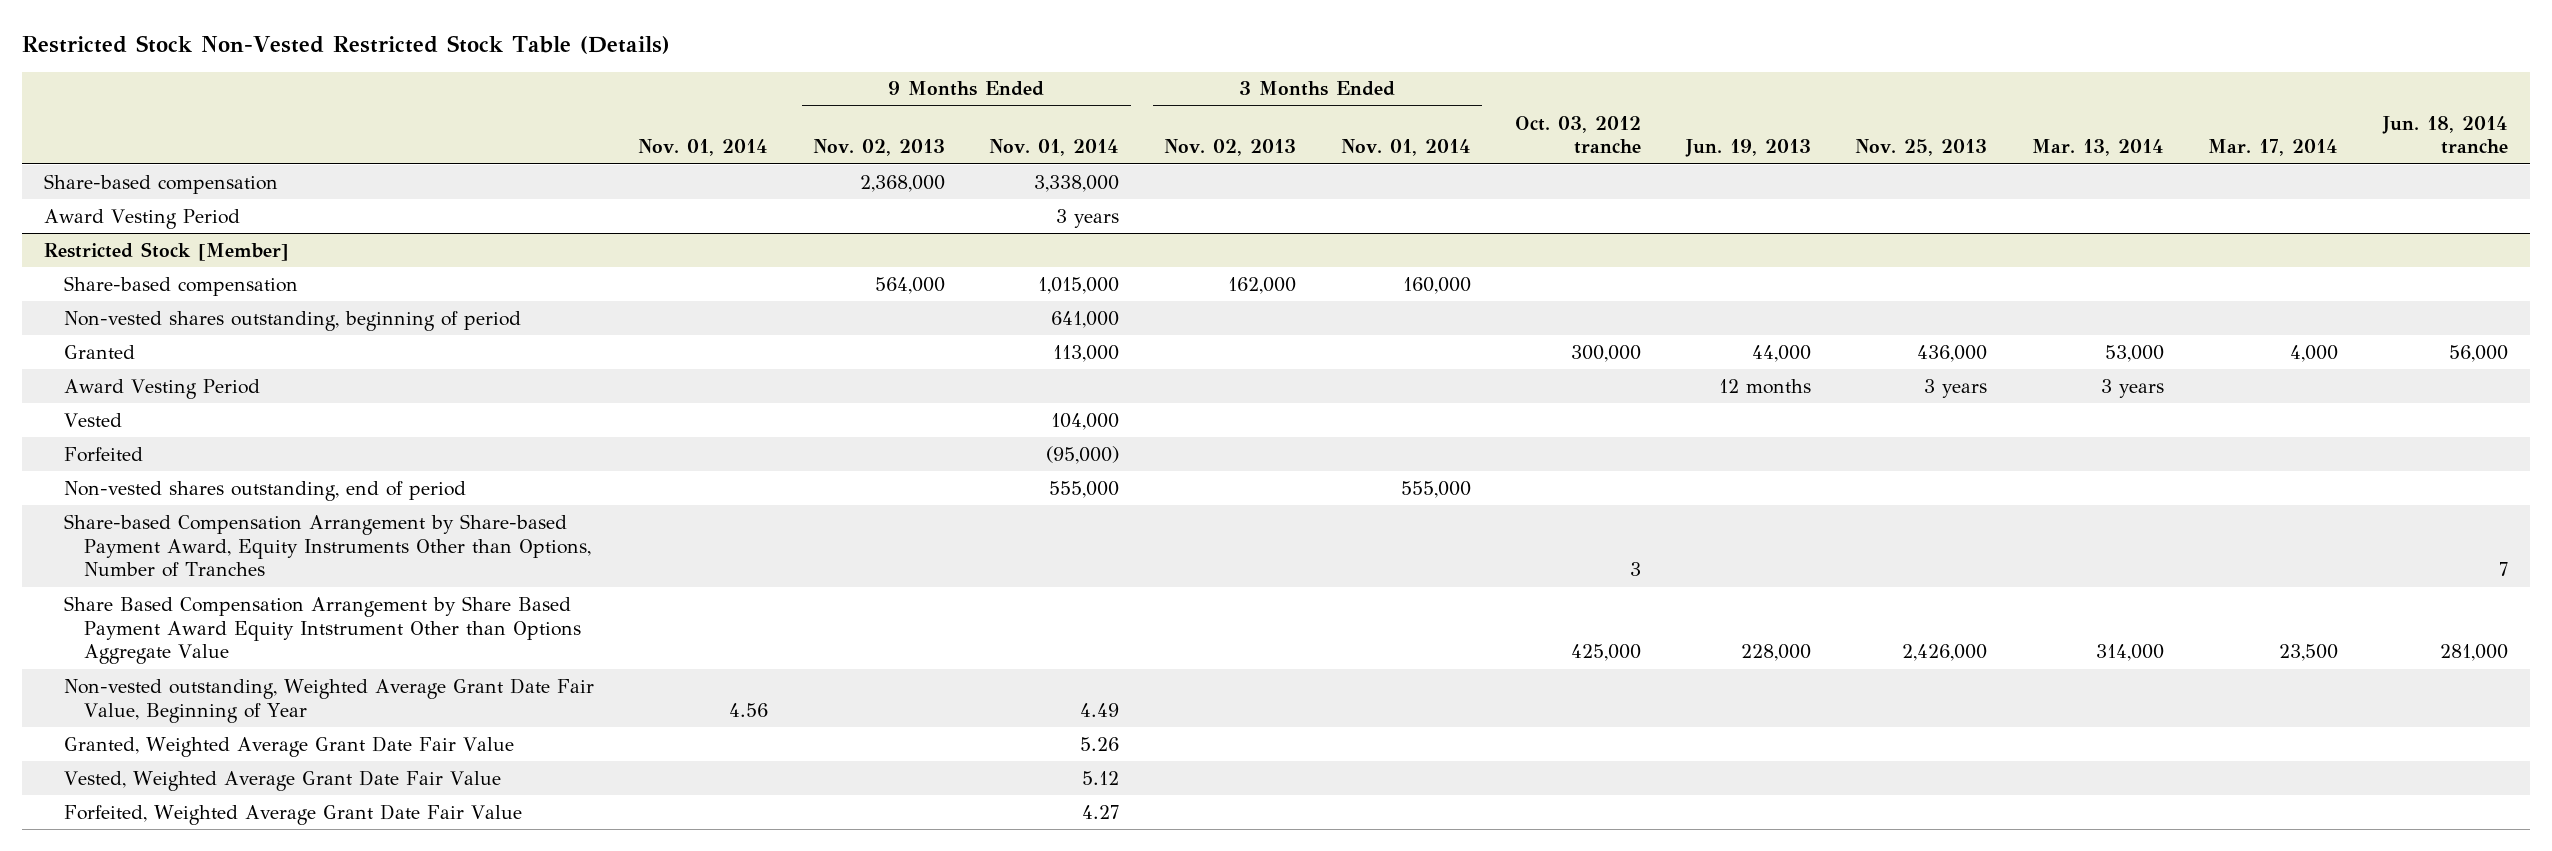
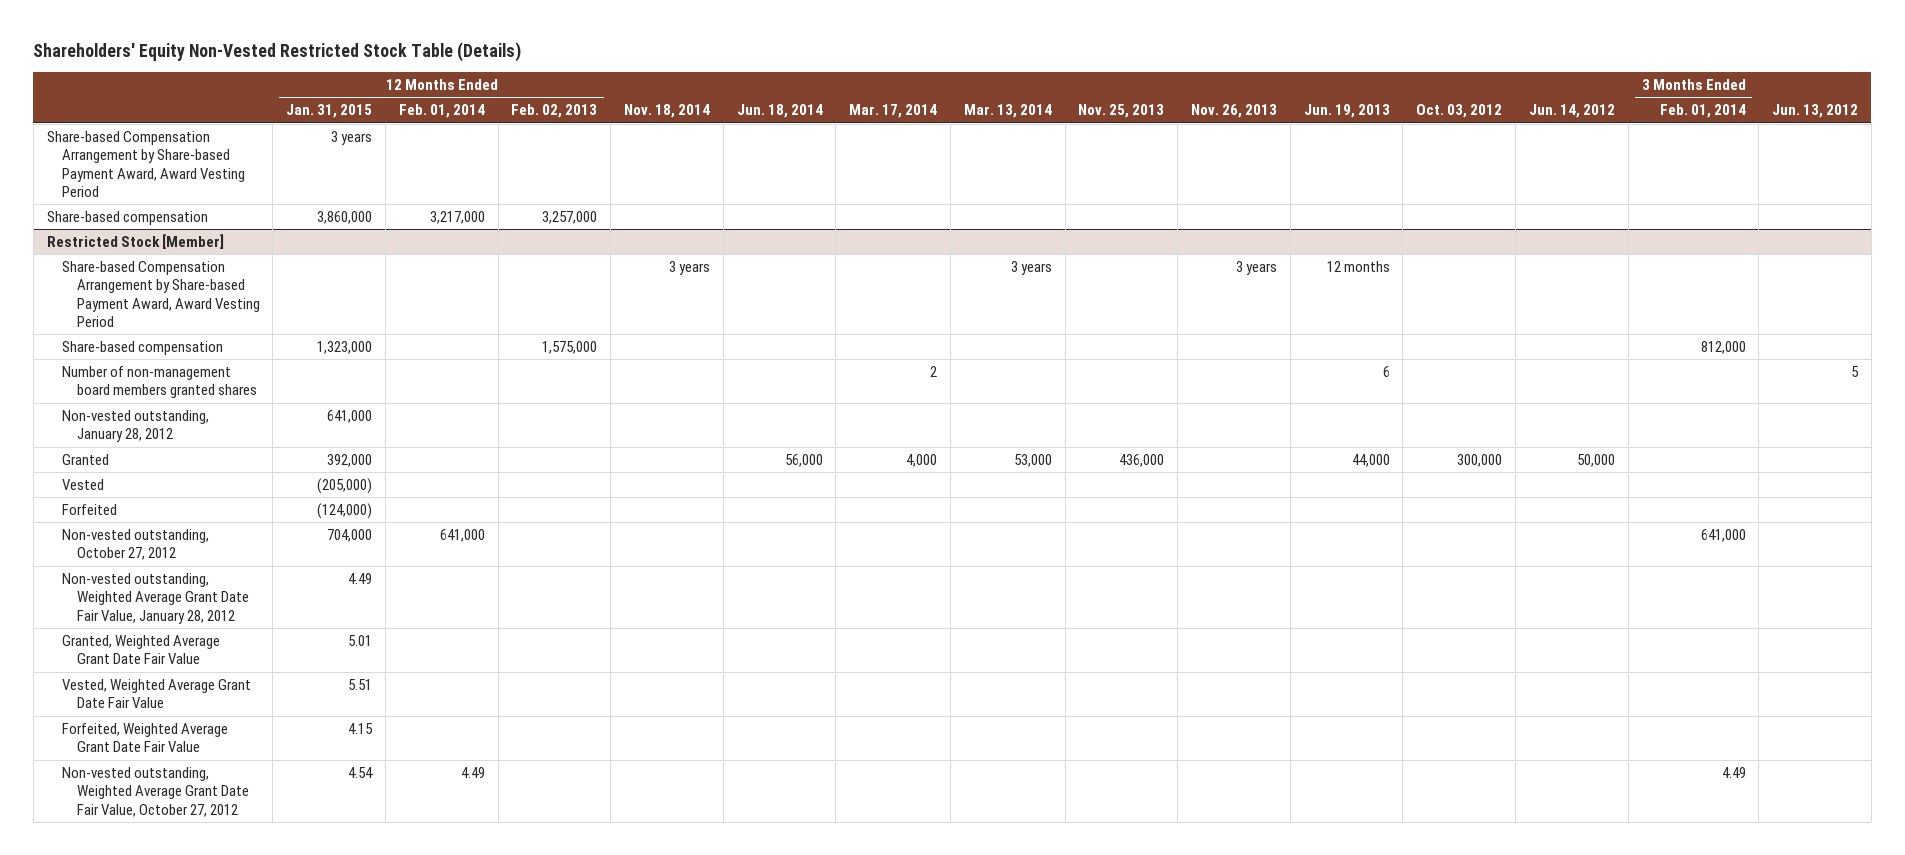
- Restricted Stock Non-Vested Restricted Stock Table (Details)
+ Shareholders' Equity Non-Vested Restricted Stock Table (Details)
- | Nov. 01, 2014 | 9 Months Ended Nov. 02, 2013 | 9 Months Ended Nov. 01, 2014 | 3 Months Ended Nov. 02, 2013 | 3 Months Ended Nov. 01, 2014 | Oct. 03, 2012 tranche | Jun. 19, 2013 | Nov. 25, 2013 | Mar. 13, 2014 | Mar. 17, 2014 | Jun. 18, 2014 tranche
+ | 12 Months Ended Jan. 31, 2015 | 12 Months Ended Feb. 01, 2014 | 12 Months Ended Feb. 02, 2013 | Nov. 18, 2014 | Jun. 18, 2014 | Mar. 17, 2014 | Mar. 13, 2014 | Nov. 25, 2013 | Nov. 26, 2013 | Jun. 19, 2013 | Oct. 03, 2012 | Jun. 14, 2012 | 3 Months Ended Feb. 01, 2014 | Jun. 13, 2012
+ Share-based Compensation Arrangement by Share-based Payment Award, Award Vesting Period | 3 years | | | | | | | | | | | | |
- Award Vesting Period | | | 3 years | | | | | | | |
@ Restricted Stock [Member]
+ Share-based Compensation Arrangement by Share-based Payment Award, Award Vesting Period | | | | 3 years | | | 3 years | | 3 years | 12 months | | | |
- Non-vested shares outstanding, beginning of period | | | 641,000 | | | | | | | |
+ Number of non-management board members granted shares | | | | | | 2 | | | | 6 | | | | 5
+ Non-vested outstanding, January 28, 2012 | 641,000 | | | | | | | | | | | | |
- Award Vesting Period | | | | | | | 12 months | 3 years | 3 years | |
- Non-vested shares outstanding, end of period | | | 555,000 | | 555,000 | | | | | |
- Share-based Compensation Arrangement by Share-based Payment Award, Equity Instruments Other than Options, Number of Tranches | | | | | | 3 | | | | | 7
- Share Based Compensation Arrangement by Share Based Payment Award Equity Intstrument Other than Options Aggregate Value | | | | | | 425,000 | 228,000 | 2,426,000 | 314,000 | 23,500 | 281,000
- Non-vested outstanding, Weighted Average Grant Date Fair Value, Beginning of Year | 4.56 | | 4.49 | | | | | | | |
+ Non-vested outstanding, October 27, 2012 | 704,000 | 641,000 | | | | | | | | | | | 641,000 |
+ Non-vested outstanding, Weighted Average Grant Date Fair Value, January 28, 2012 | 4.49 | | | | | | | | | | | | |
+ Non-vested outstanding, Weighted Average Grant Date Fair Value, October 27, 2012 | 4.54 | 4.49 | | | | | | | | | | | 4.49 |

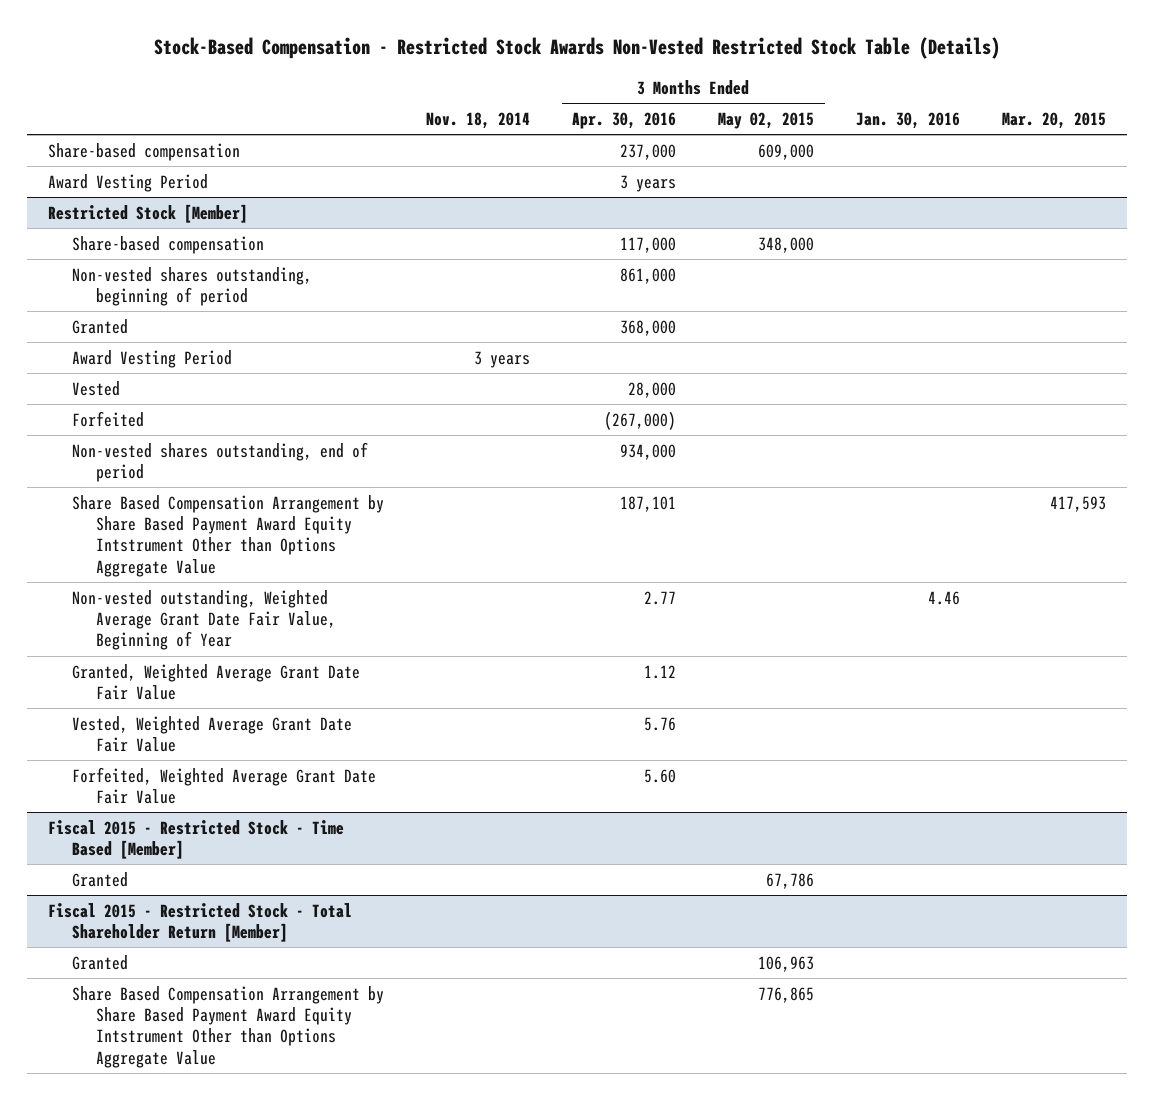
- Shareholders' Equity Non-Vested Restricted Stock Table (Details)
+ Stock-Based Compensation - Restricted Stock Awards Non-Vested Restricted Stock Table (Details)
- | 12 Months Ended Jan. 31, 2015 | 12 Months Ended Feb. 01, 2014 | 12 Months Ended Feb. 02, 2013 | Nov. 18, 2014 | Jun. 18, 2014 | Mar. 17, 2014 | Mar. 13, 2014 | Nov. 25, 2013 | Nov. 26, 2013 | Jun. 19, 2013 | Oct. 03, 2012 | Jun. 14, 2012 | 3 Months Ended Feb. 01, 2014 | Jun. 13, 2012
+ | Nov. 18, 2014 | 3 Months Ended Apr. 30, 2016 | 3 Months Ended May 02, 2015 | Jan. 30, 2016 | Mar. 20, 2015
- Share-based Compensation Arrangement by Share-based Payment Award, Award Vesting Period | 3 years | | | | | | | | | | | | |
+ Award Vesting Period | | 3 years | | |
@ Restricted Stock [Member]
- Share-based Compensation Arrangement by Share-based Payment Award, Award Vesting Period | | | | 3 years | | | 3 years | | 3 years | 12 months | | | |
- Number of non-management board members granted shares | | | | | | 2 | | | | 6 | | | | 5
- Non-vested outstanding, January 28, 2012 | 641,000 | | | | | | | | | | | | |
+ Non-vested shares outstanding, beginning of period | | 861,000 | | |
+ Award Vesting Period | 3 years | | | |
- Non-vested outstanding, October 27, 2012 | 704,000 | 641,000 | | | | | | | | | | | 641,000 |
- Non-vested outstanding, Weighted Average Grant Date Fair Value, January 28, 2012 | 4.49 | | | | | | | | | | | | |
+ Non-vested shares outstanding, end of period | | 934,000 | | |
+ Share Based Compensation Arrangement by Share Based Payment Award Equity Intstrument Other than Options Aggregate Value | | 187,101 | | | 417,593
+ Non-vested outstanding, Weighted Average Grant Date Fair Value, Beginning of Year | | 2.77 | | 4.46 |
- Non-vested outstanding, Weighted Average Grant Date Fair Value, October 27, 2012 | 4.54 | 4.49 | | | | | | | | | | | 4.49 |
+ Fiscal 2015 - Restricted Stock - Time Based [Member]
+ Granted | | | 67,786 | |
+ Fiscal 2015 - Restricted Stock - Total Shareholder Return [Member]
+ Granted | | | 106,963 | |
+ Share Based Compensation Arrangement by Share Based Payment Award Equity Intstrument Other than Options Aggregate Value | | | 776,865 | |

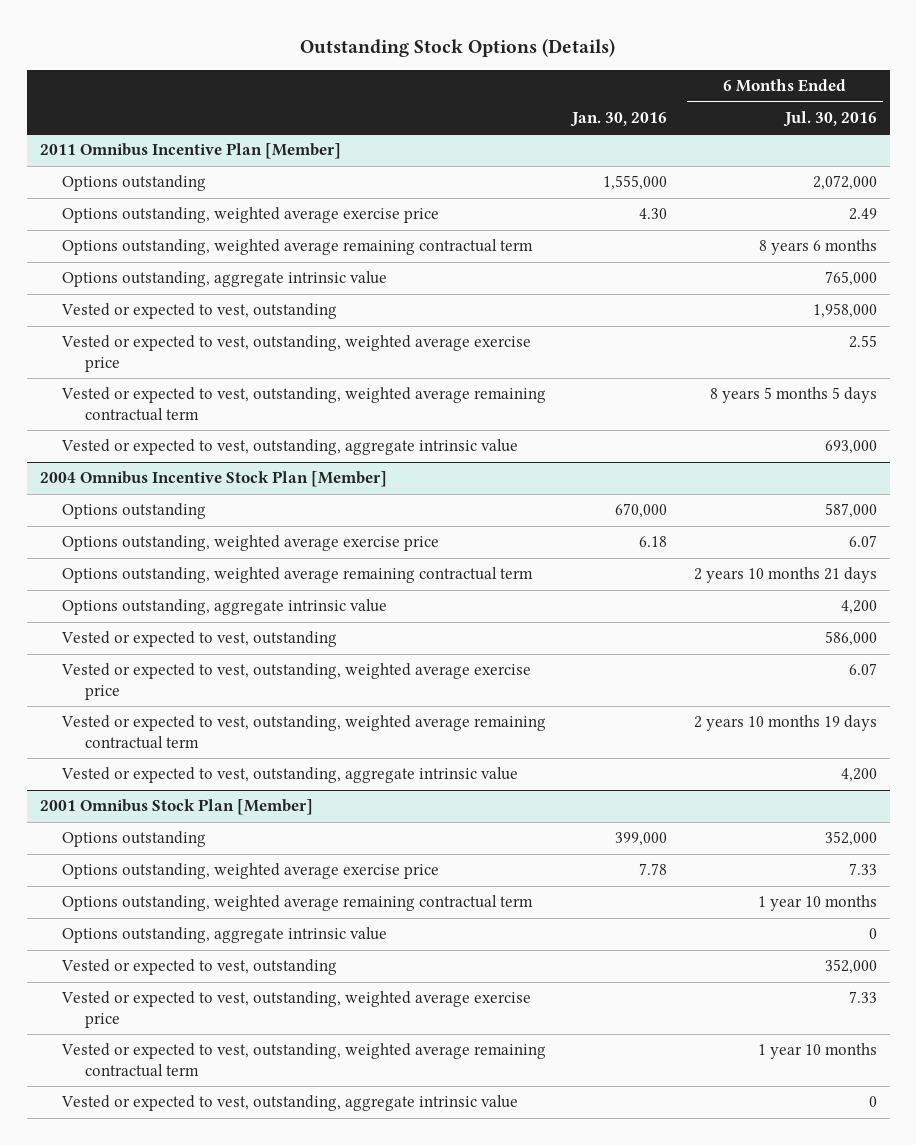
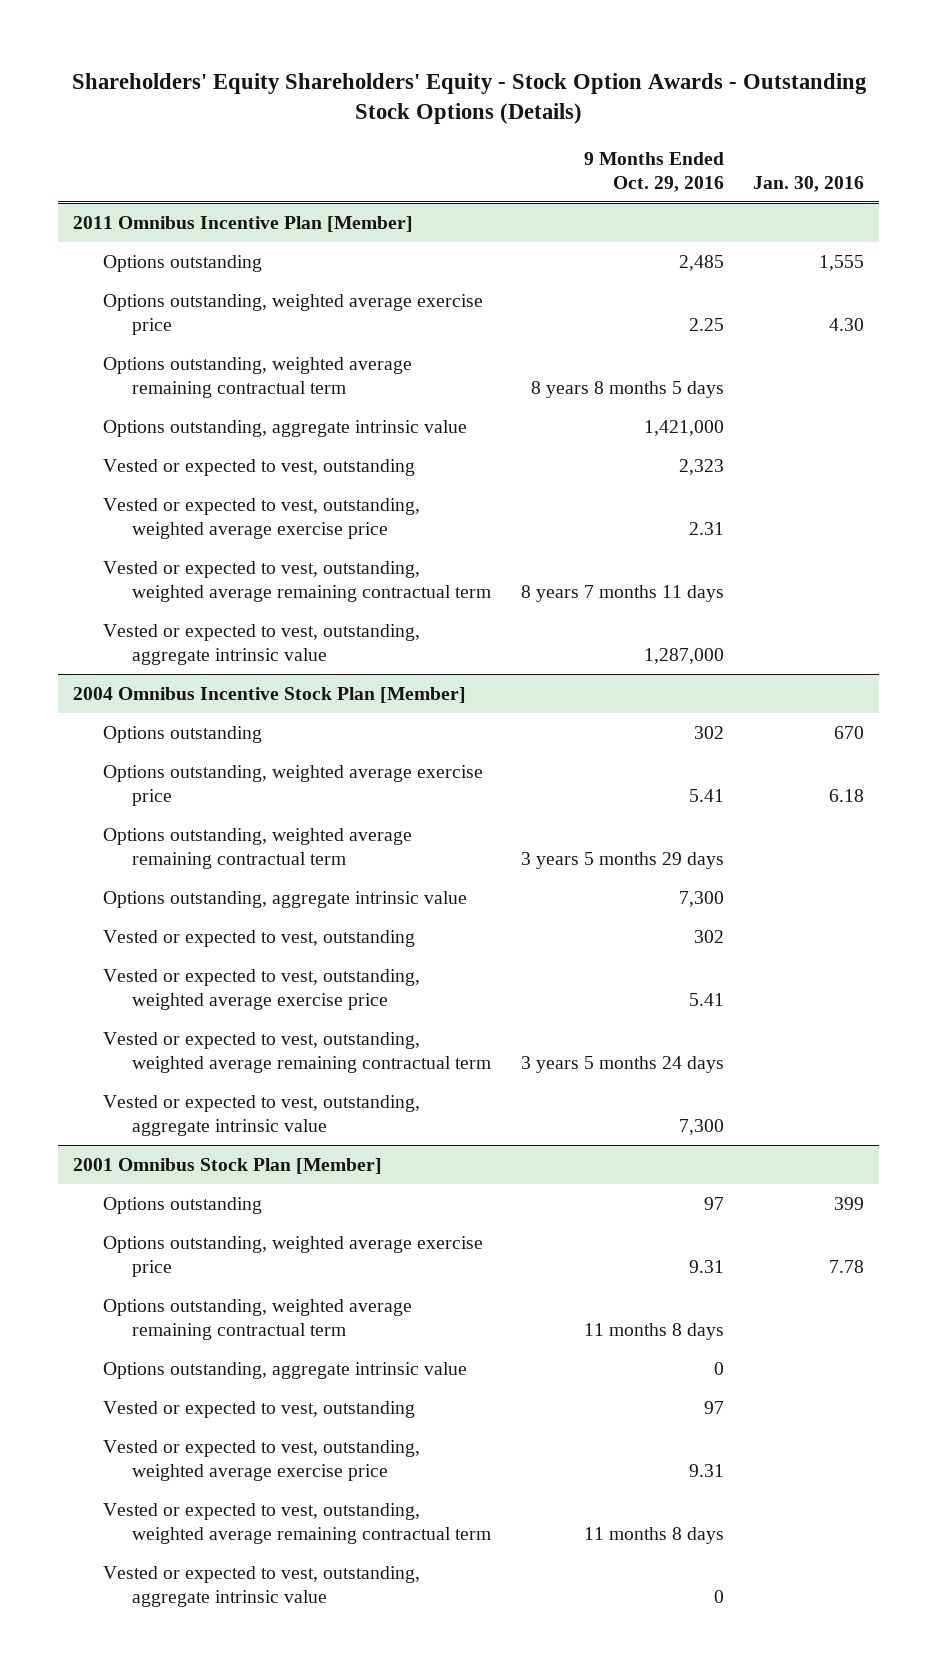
- Outstanding Stock Options (Details)
+ Shareholders' Equity Shareholders' Equity - Stock Option Awards - Outstanding Stock Options (Details)
- | Jan. 30, 2016 | 6 Months Ended Jul. 30, 2016
+ | 9 Months Ended Oct. 29, 2016 | Jan. 30, 2016
@ 2011 Omnibus Incentive Plan [Member]
- Options outstanding | 1,555,000 | 2,072,000
+ Options outstanding | 2,485 | 1,555
@ 2004 Omnibus Incentive Stock Plan [Member]
- Options outstanding | 670,000 | 587,000
+ Options outstanding | 302 | 670
@ 2001 Omnibus Stock Plan [Member]
- Options outstanding | 399,000 | 352,000
+ Options outstanding | 97 | 399

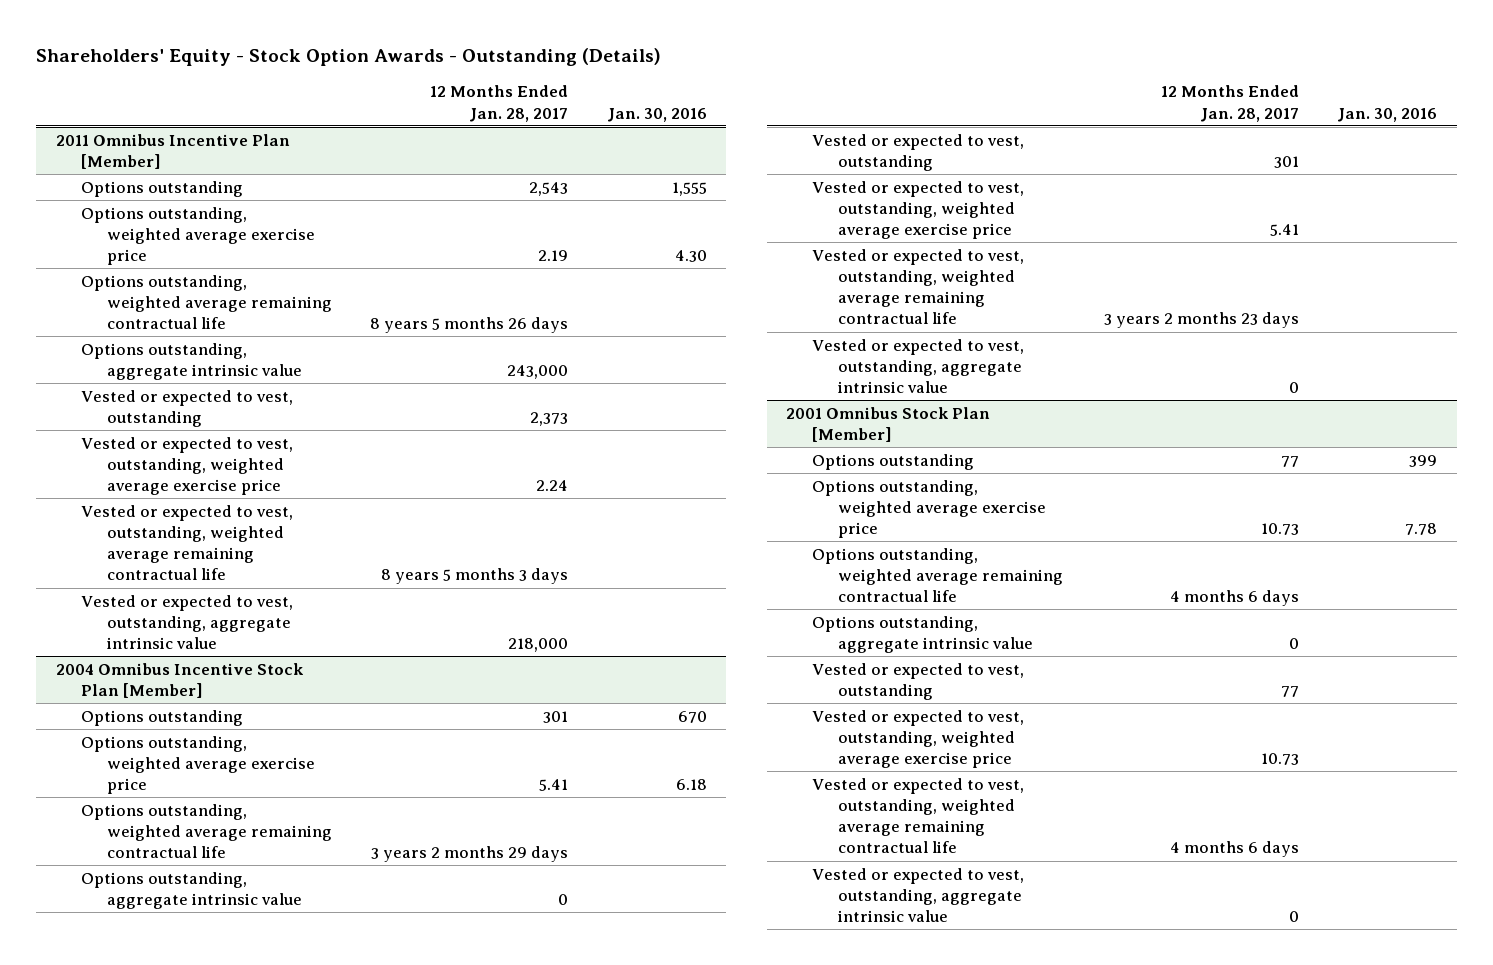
- Shareholders' Equity Shareholders' Equity - Stock Option Awards - Outstanding Stock Options (Details)
+ Shareholders' Equity - Stock Option Awards - Outstanding (Details)
- | 9 Months Ended Oct. 29, 2016 | Jan. 30, 2016
+ | 12 Months Ended Jan. 28, 2017 | Jan. 30, 2016
@ 2011 Omnibus Incentive Plan [Member]
- Options outstanding, weighted average remaining contractual term | 8 years 8 months 5 days |
+ Options outstanding, weighted average remaining contractual life | 8 years 5 months 26 days |
- Vested or expected to vest, outstanding, weighted average remaining contractual term | 8 years 7 months 11 days |
+ Vested or expected to vest, outstanding, weighted average remaining contractual life | 8 years 5 months 3 days |
@ 2004 Omnibus Incentive Stock Plan [Member]
- Options outstanding, weighted average remaining contractual term | 3 years 5 months 29 days |
+ Options outstanding, weighted average remaining contractual life | 3 years 2 months 29 days |
- Vested or expected to vest, outstanding, weighted average remaining contractual term | 3 years 5 months 24 days |
+ Vested or expected to vest, outstanding, weighted average remaining contractual life | 3 years 2 months 23 days |
@ 2001 Omnibus Stock Plan [Member]
- Options outstanding, weighted average remaining contractual term | 11 months 8 days |
+ Options outstanding, weighted average remaining contractual life | 4 months 6 days |
- Vested or expected to vest, outstanding, weighted average remaining contractual term | 11 months 8 days |
+ Vested or expected to vest, outstanding, weighted average remaining contractual life | 4 months 6 days |

